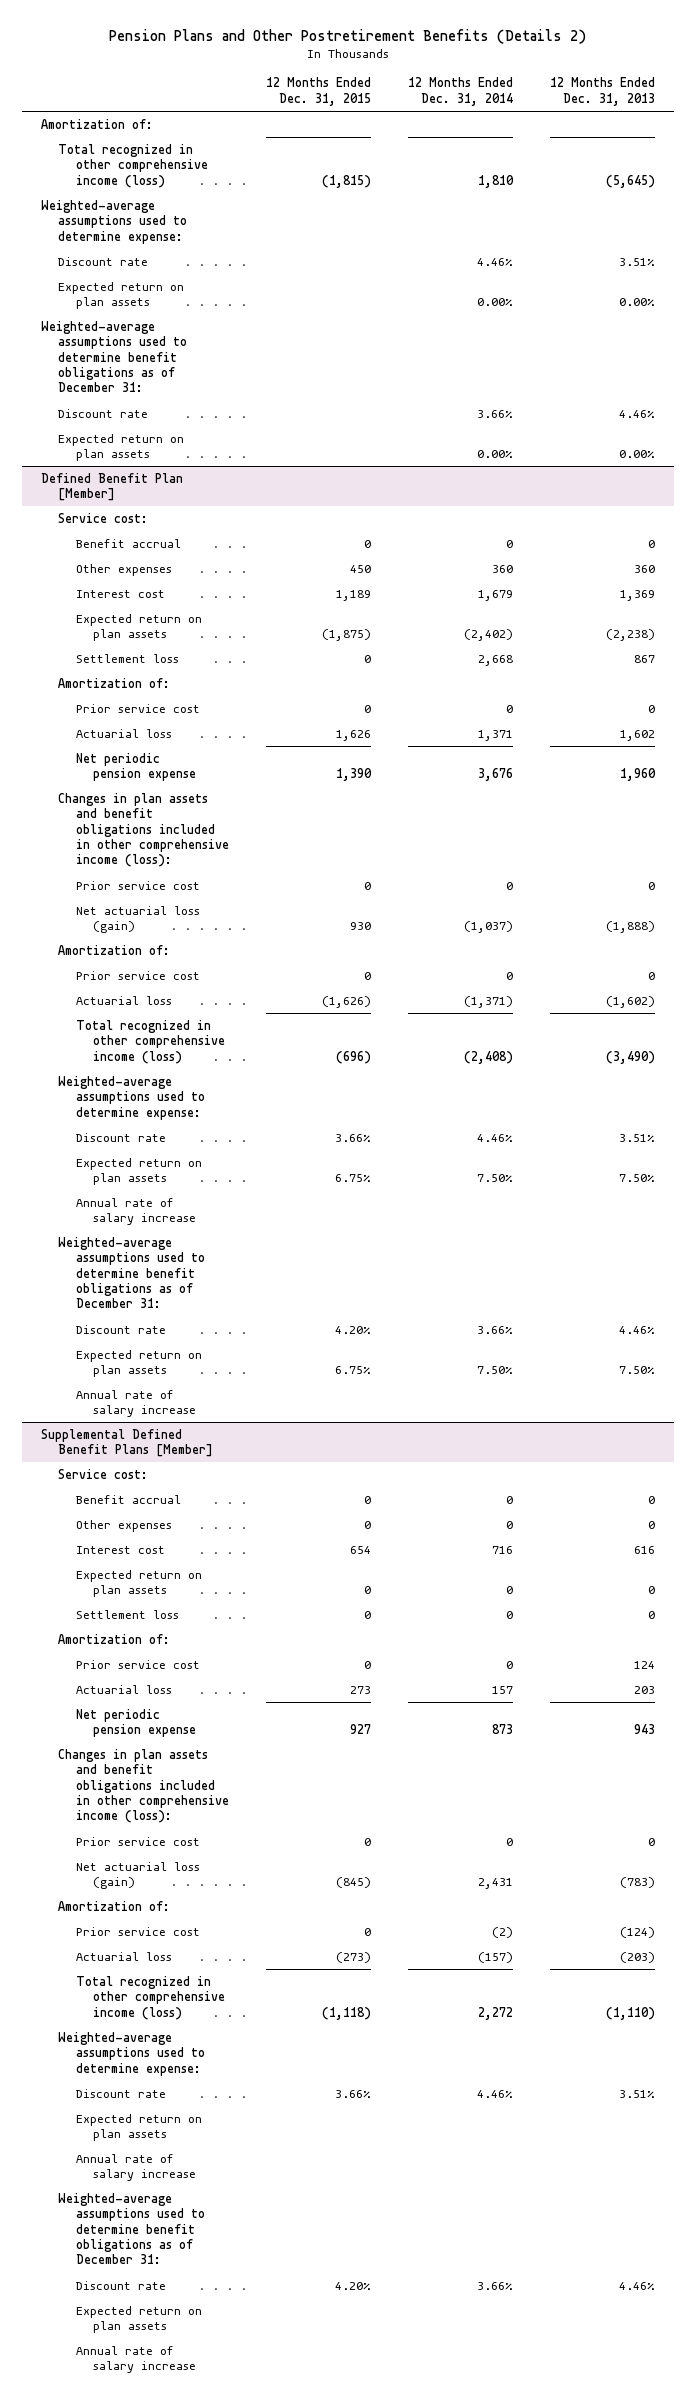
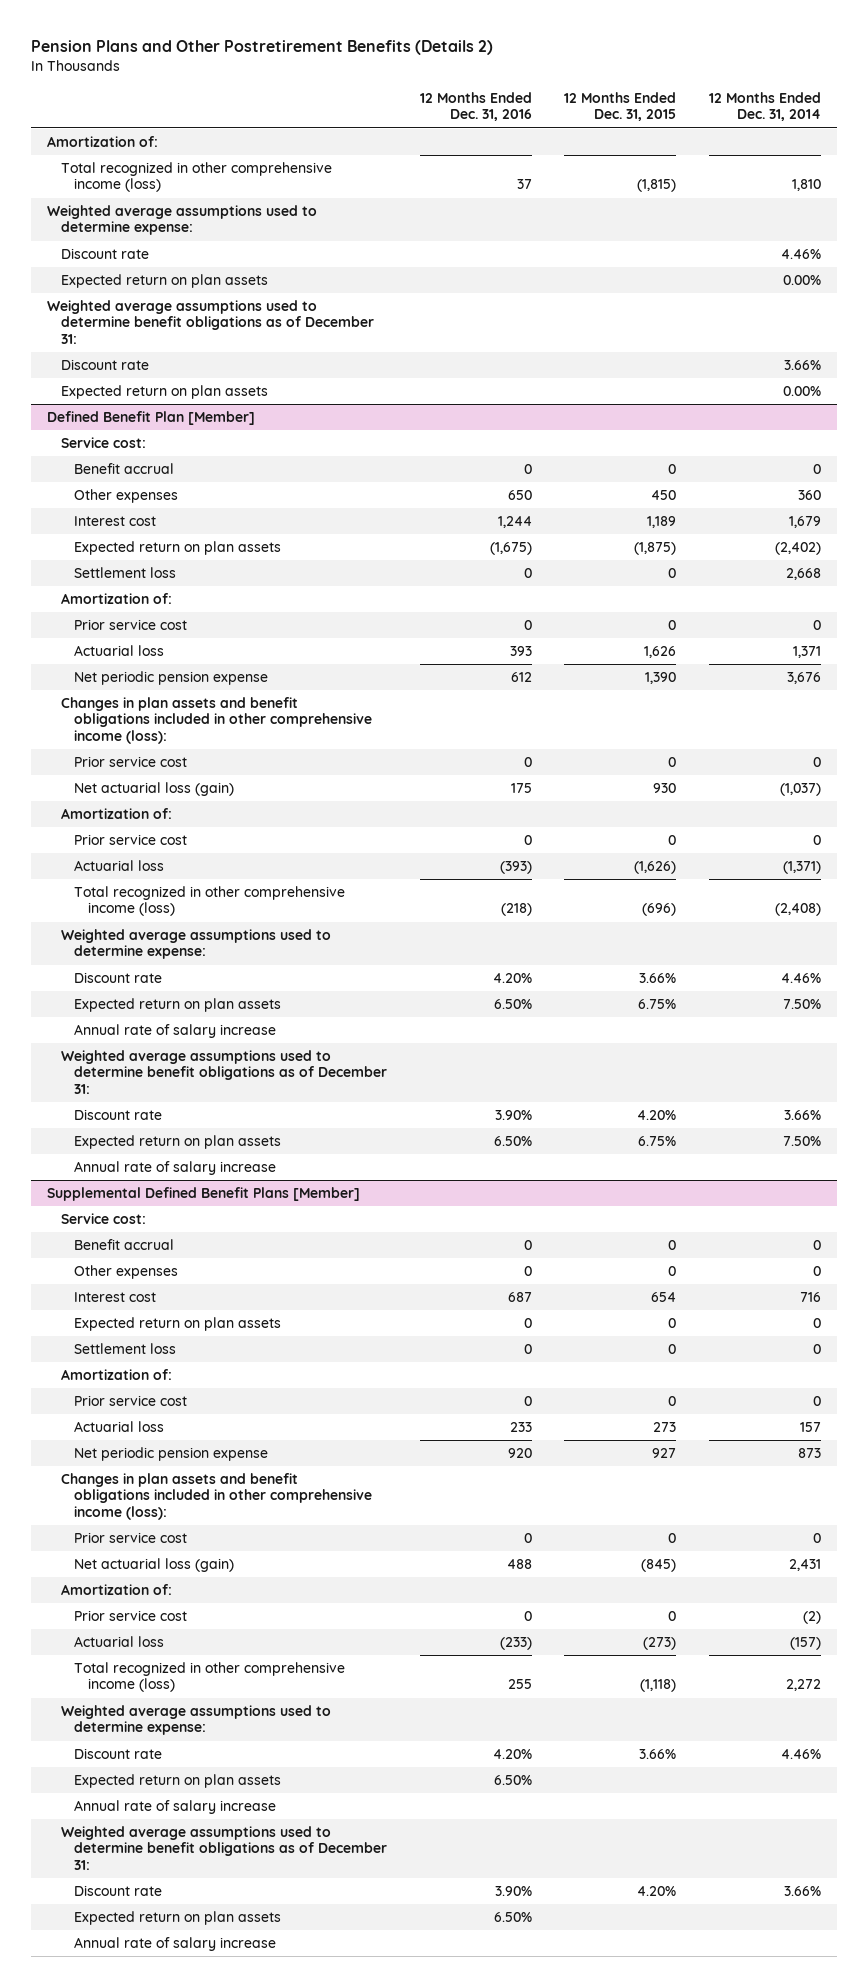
- | 12 Months Ended Dec. 31, 2015 | 12 Months Ended Dec. 31, 2014 | 12 Months Ended Dec. 31, 2013
+ | 12 Months Ended Dec. 31, 2016 | 12 Months Ended Dec. 31, 2015 | 12 Months Ended Dec. 31, 2014
- Weighted-average assumptions used to determine expense:
+ Weighted average assumptions used to determine expense:
- Weighted-average assumptions used to determine benefit obligations as of December 31:
+ Weighted average assumptions used to determine benefit obligations as of December 31:
@ Defined Benefit Plan [Member]
- Weighted-average assumptions used to determine expense:
+ Weighted average assumptions used to determine expense:
- Weighted-average assumptions used to determine benefit obligations as of December 31:
+ Weighted average assumptions used to determine benefit obligations as of December 31:
@ Supplemental Defined Benefit Plans [Member]
- Weighted-average assumptions used to determine expense:
+ Weighted average assumptions used to determine expense:
- Weighted-average assumptions used to determine benefit obligations as of December 31:
+ Weighted average assumptions used to determine benefit obligations as of December 31:

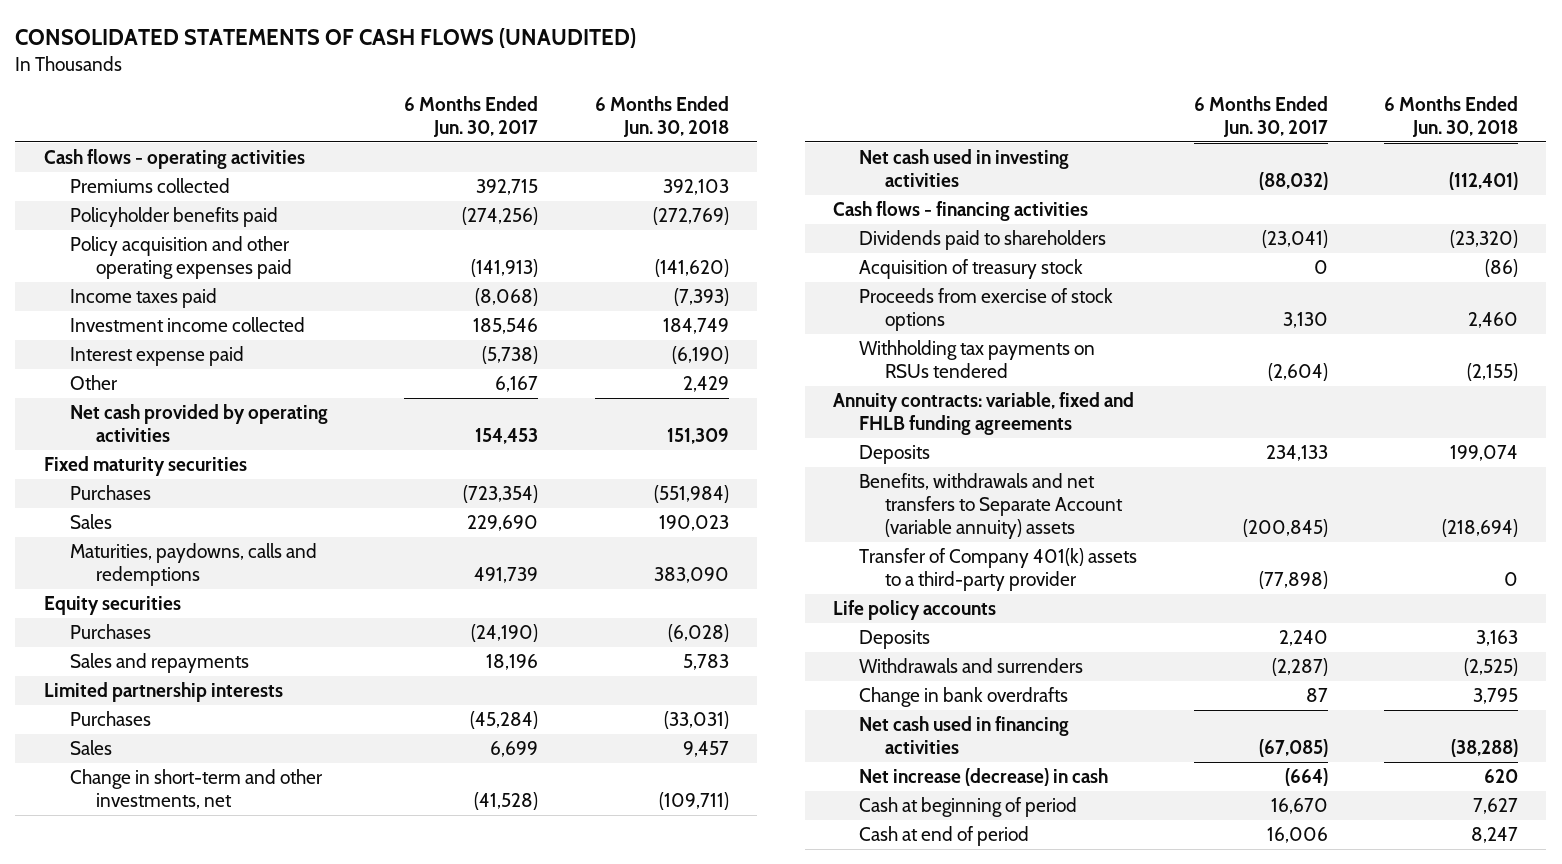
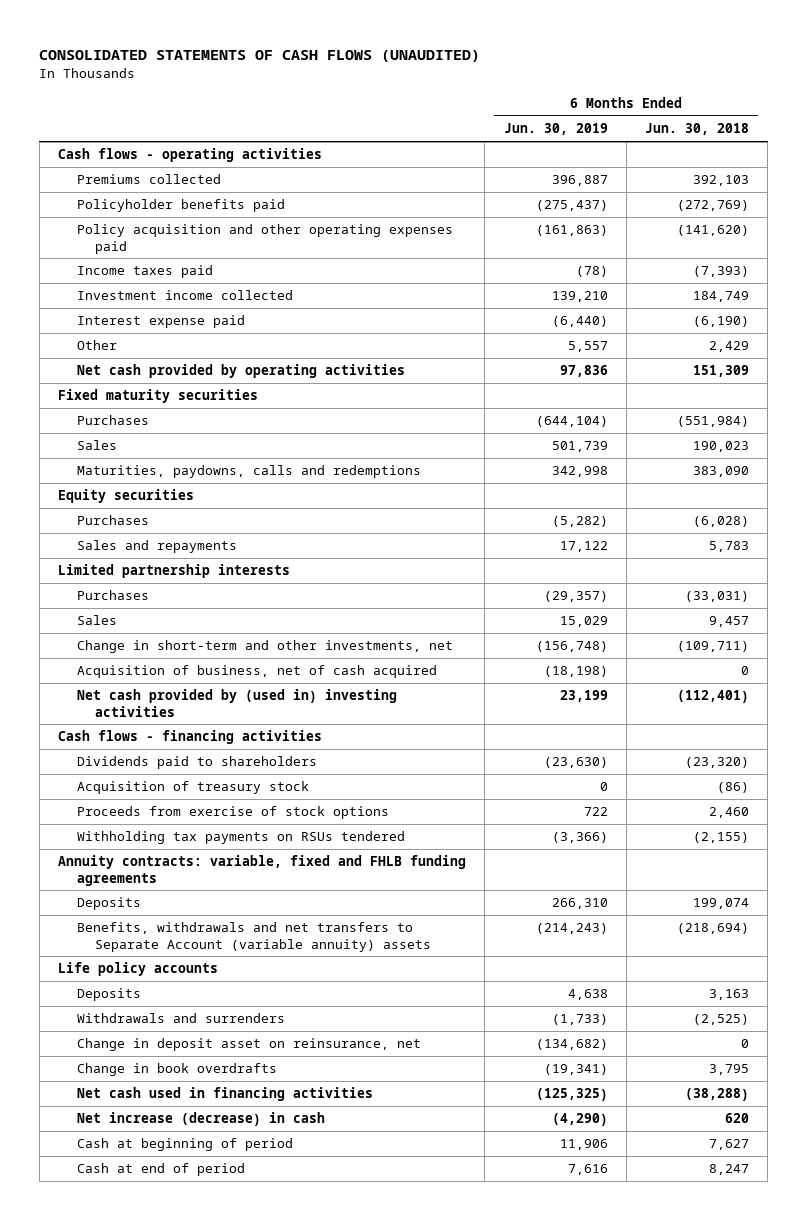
- | 6 Months Ended Jun. 30, 2017 | 6 Months Ended Jun. 30, 2018
+ | 6 Months Ended Jun. 30, 2019 | 6 Months Ended Jun. 30, 2018
- Net cash used in investing activities | (88,032) | (112,401)
+ Acquisition of business, net of cash acquired | (18,198) | 0
+ Net cash provided by (used in) investing activities | 23,199 | (112,401)
- Transfer of Company 401(k) assets to a third-party provider | (77,898) | 0
- Change in bank overdrafts | 87 | 3,795
+ Change in deposit asset on reinsurance, net | (134,682) | 0
+ Change in book overdrafts | (19,341) | 3,795

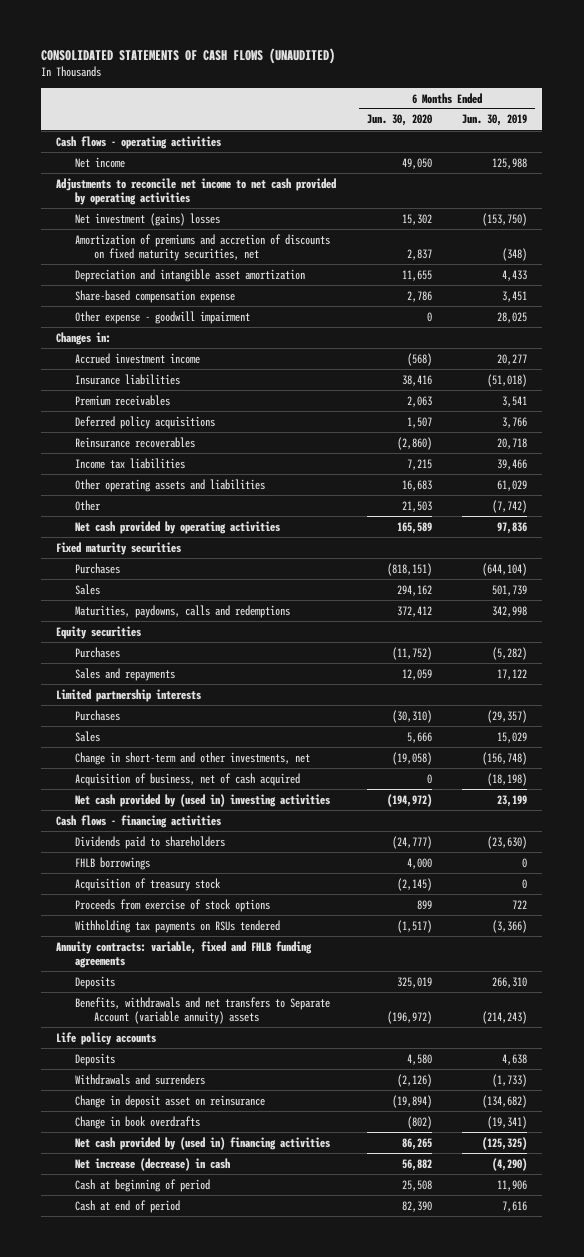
- | 6 Months Ended Jun. 30, 2019 | 6 Months Ended Jun. 30, 2018
+ | 6 Months Ended Jun. 30, 2020 | 6 Months Ended Jun. 30, 2019
- Premiums collected | 396,887 | 392,103
- Policyholder benefits paid | (275,437) | (272,769)
- Policy acquisition and other operating expenses paid | (161,863) | (141,620)
- Income taxes paid | (78) | (7,393)
- Investment income collected | 139,210 | 184,749
- Interest expense paid | (6,440) | (6,190)
- Other | 5,557 | 2,429
+ Net income | 49,050 | 125,988
+ Adjustments to reconcile net income to net cash provided by operating activities
+ Net investment (gains) losses | 15,302 | (153,750)
+ Amortization of premiums and accretion of discounts on fixed maturity securities, net | 2,837 | (348)
+ Depreciation and intangible asset amortization | 11,655 | 4,433
+ Share-based compensation expense | 2,786 | 3,451
+ Other expense - goodwill impairment | 0 | 28,025
+ Changes in:
+ Accrued investment income | (568) | 20,277
+ Insurance liabilities | 38,416 | (51,018)
+ Premium receivables | 2,063 | 3,541
+ Deferred policy acquisitions | 1,507 | 3,766
+ Reinsurance recoverables | (2,860) | 20,718
+ Income tax liabilities | 7,215 | 39,466
+ Other operating assets and liabilities | 16,683 | 61,029
+ Other | 21,503 | (7,742)
+ FHLB borrowings | 4,000 | 0
- Change in deposit asset on reinsurance, net | (134,682) | 0
+ Change in deposit asset on reinsurance | (19,894) | (134,682)
- Net cash used in financing activities | (125,325) | (38,288)
+ Net cash provided by (used in) financing activities | 86,265 | (125,325)

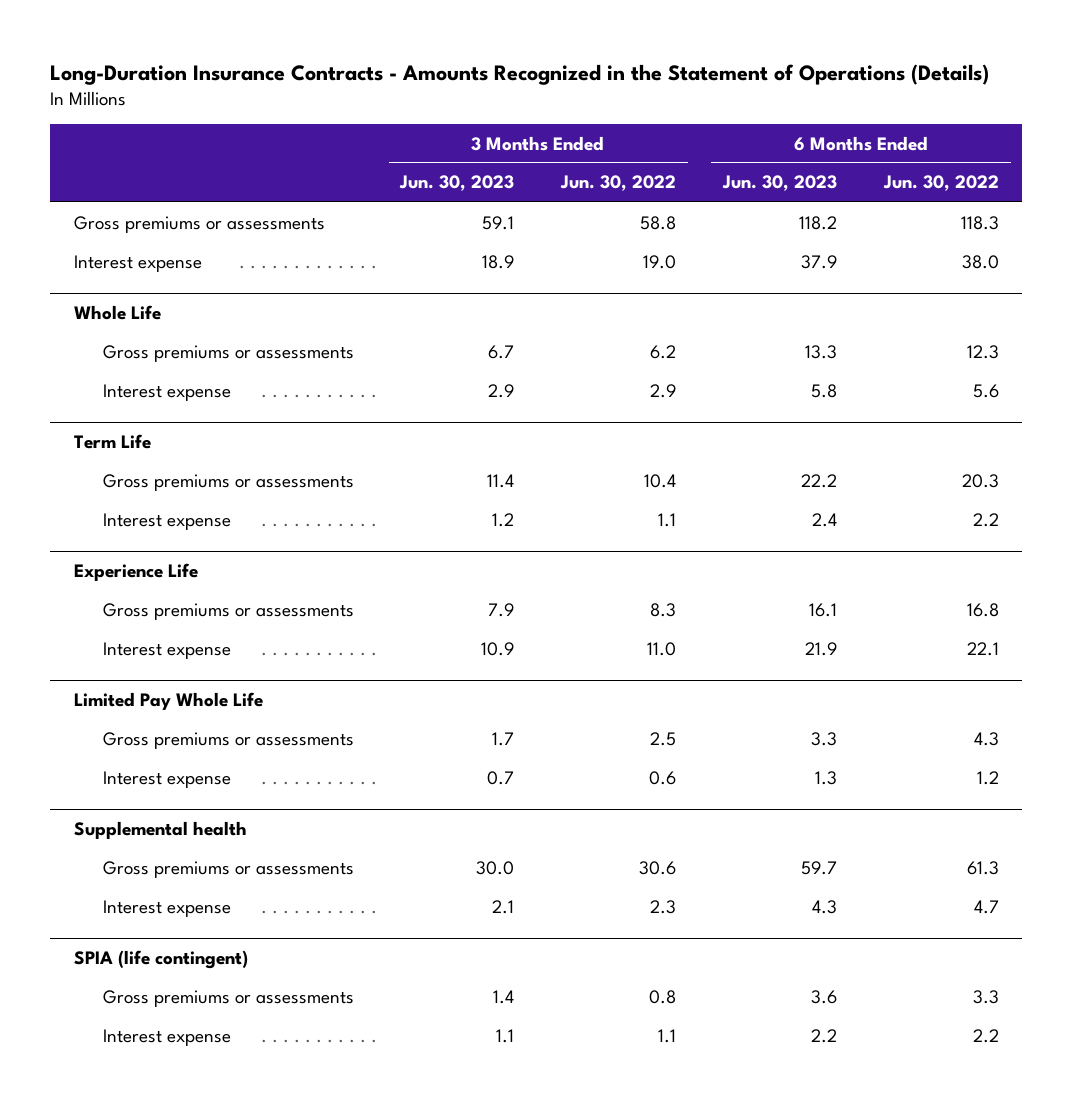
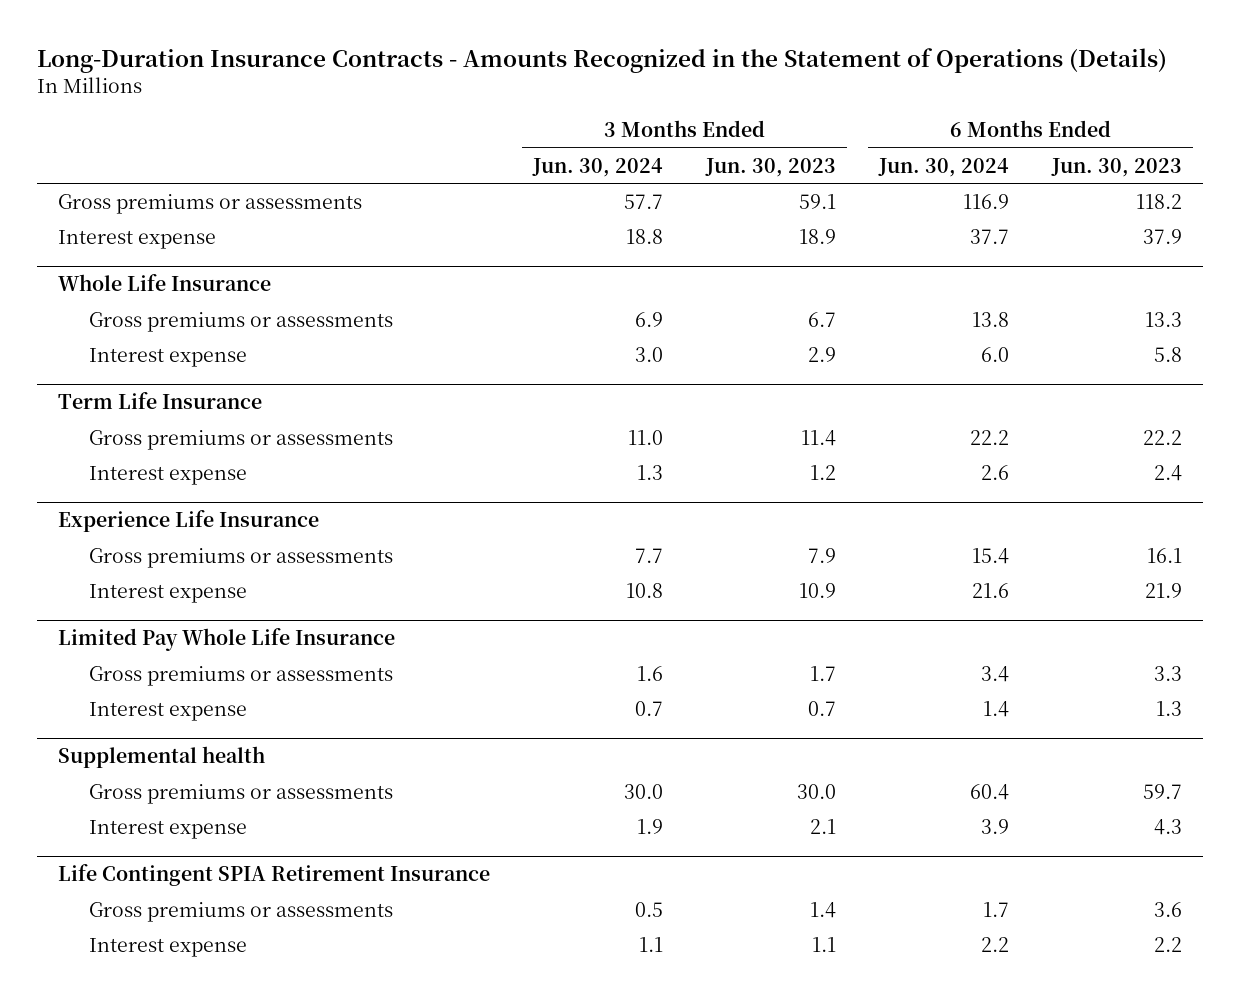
- | 3 Months Ended Jun. 30, 2023 | 3 Months Ended Jun. 30, 2022 | 6 Months Ended Jun. 30, 2023 | 6 Months Ended Jun. 30, 2022
+ | 3 Months Ended Jun. 30, 2024 | 3 Months Ended Jun. 30, 2023 | 6 Months Ended Jun. 30, 2024 | 6 Months Ended Jun. 30, 2023
- Whole Life
+ Whole Life Insurance
- Term Life
+ Term Life Insurance
- Experience Life
+ Experience Life Insurance
- Limited Pay Whole Life
+ Limited Pay Whole Life Insurance
- SPIA (life contingent)
+ Life Contingent SPIA Retirement Insurance

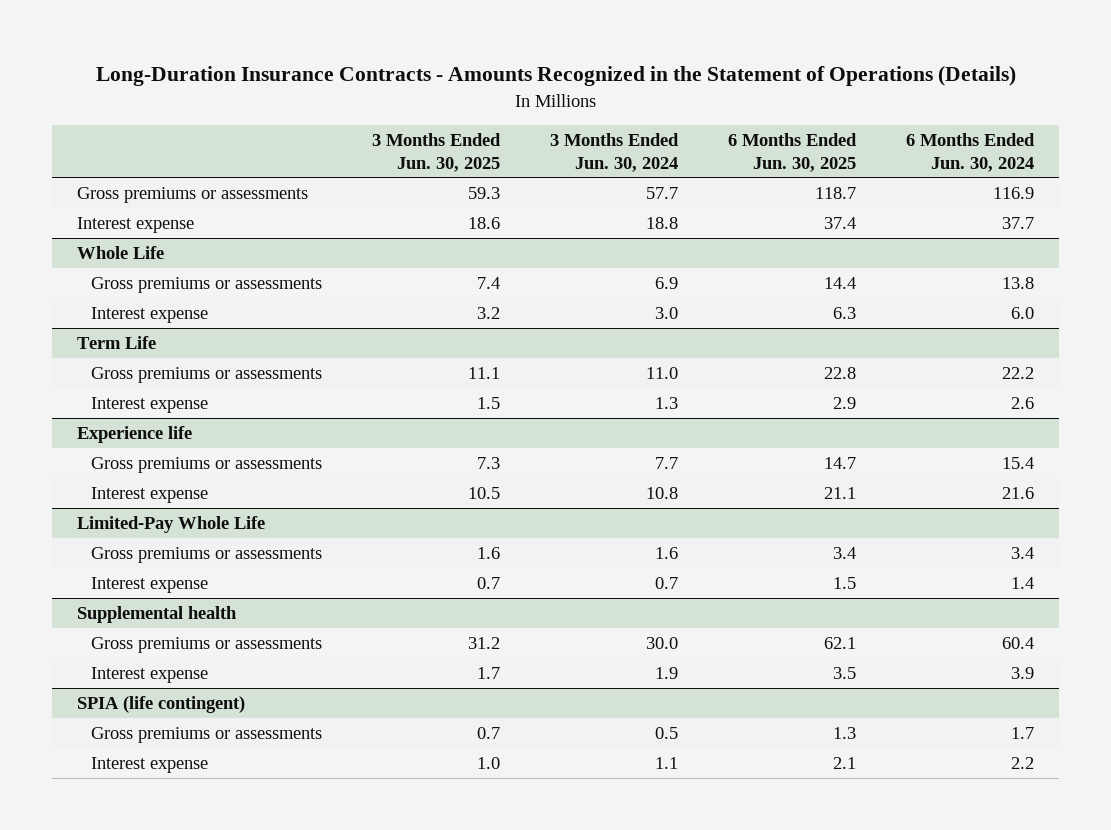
- | 3 Months Ended Jun. 30, 2024 | 3 Months Ended Jun. 30, 2023 | 6 Months Ended Jun. 30, 2024 | 6 Months Ended Jun. 30, 2023
+ | 3 Months Ended Jun. 30, 2025 | 3 Months Ended Jun. 30, 2024 | 6 Months Ended Jun. 30, 2025 | 6 Months Ended Jun. 30, 2024
- Whole Life Insurance
+ Whole Life
- Term Life Insurance
+ Term Life
- Experience Life Insurance
+ Experience life
- Limited Pay Whole Life Insurance
+ Limited-Pay Whole Life
- Life Contingent SPIA Retirement Insurance
+ SPIA (life contingent)

